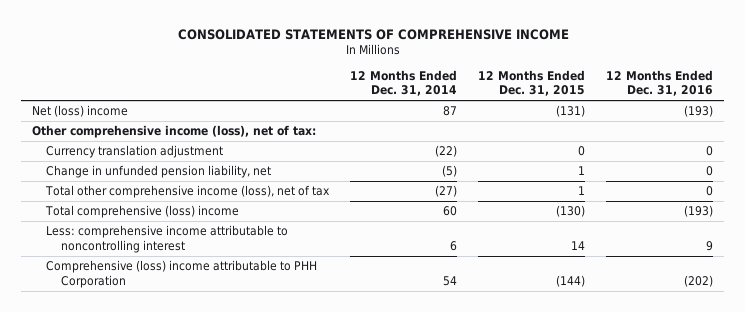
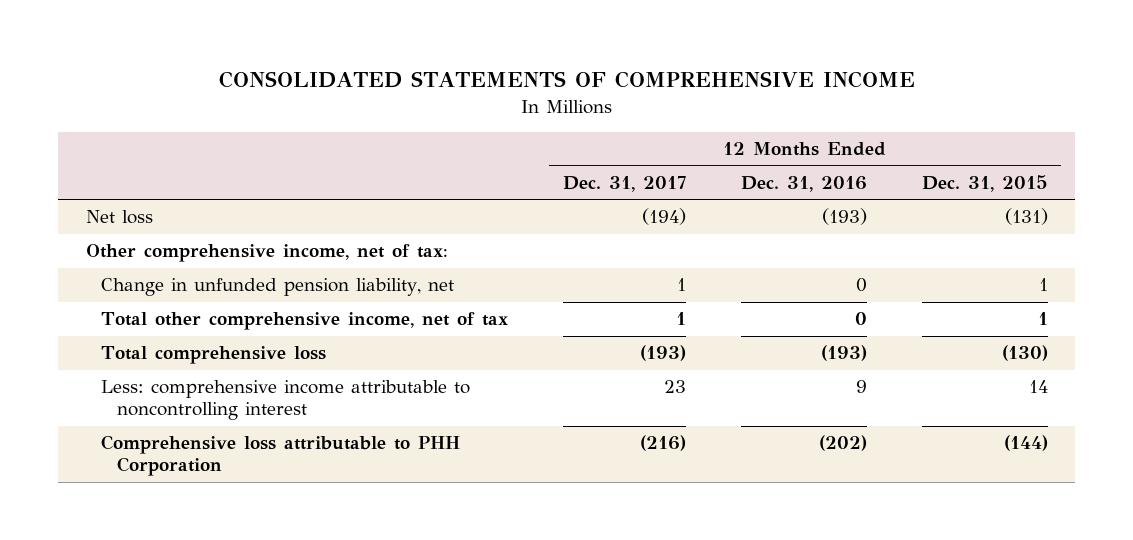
- | 12 Months Ended Dec. 31, 2014 | 12 Months Ended Dec. 31, 2015 | 12 Months Ended Dec. 31, 2016
+ | 12 Months Ended Dec. 31, 2017 | 12 Months Ended Dec. 31, 2016 | 12 Months Ended Dec. 31, 2015
- Net (loss) income | 87 | (131) | (193)
- Other comprehensive income (loss), net of tax:
- Currency translation adjustment | (22) | 0 | 0
+ Net loss | (194) | (193) | (131)
+ Other comprehensive income, net of tax:
- Total other comprehensive income (loss), net of tax | (27) | 1 | 0
- Total comprehensive (loss) income | 60 | (130) | (193)
+ Total other comprehensive income, net of tax | 1 | 0 | 1
+ Total comprehensive loss | (193) | (193) | (130)
- Comprehensive (loss) income attributable to PHH Corporation | 54 | (144) | (202)
+ Comprehensive loss attributable to PHH Corporation | (216) | (202) | (144)

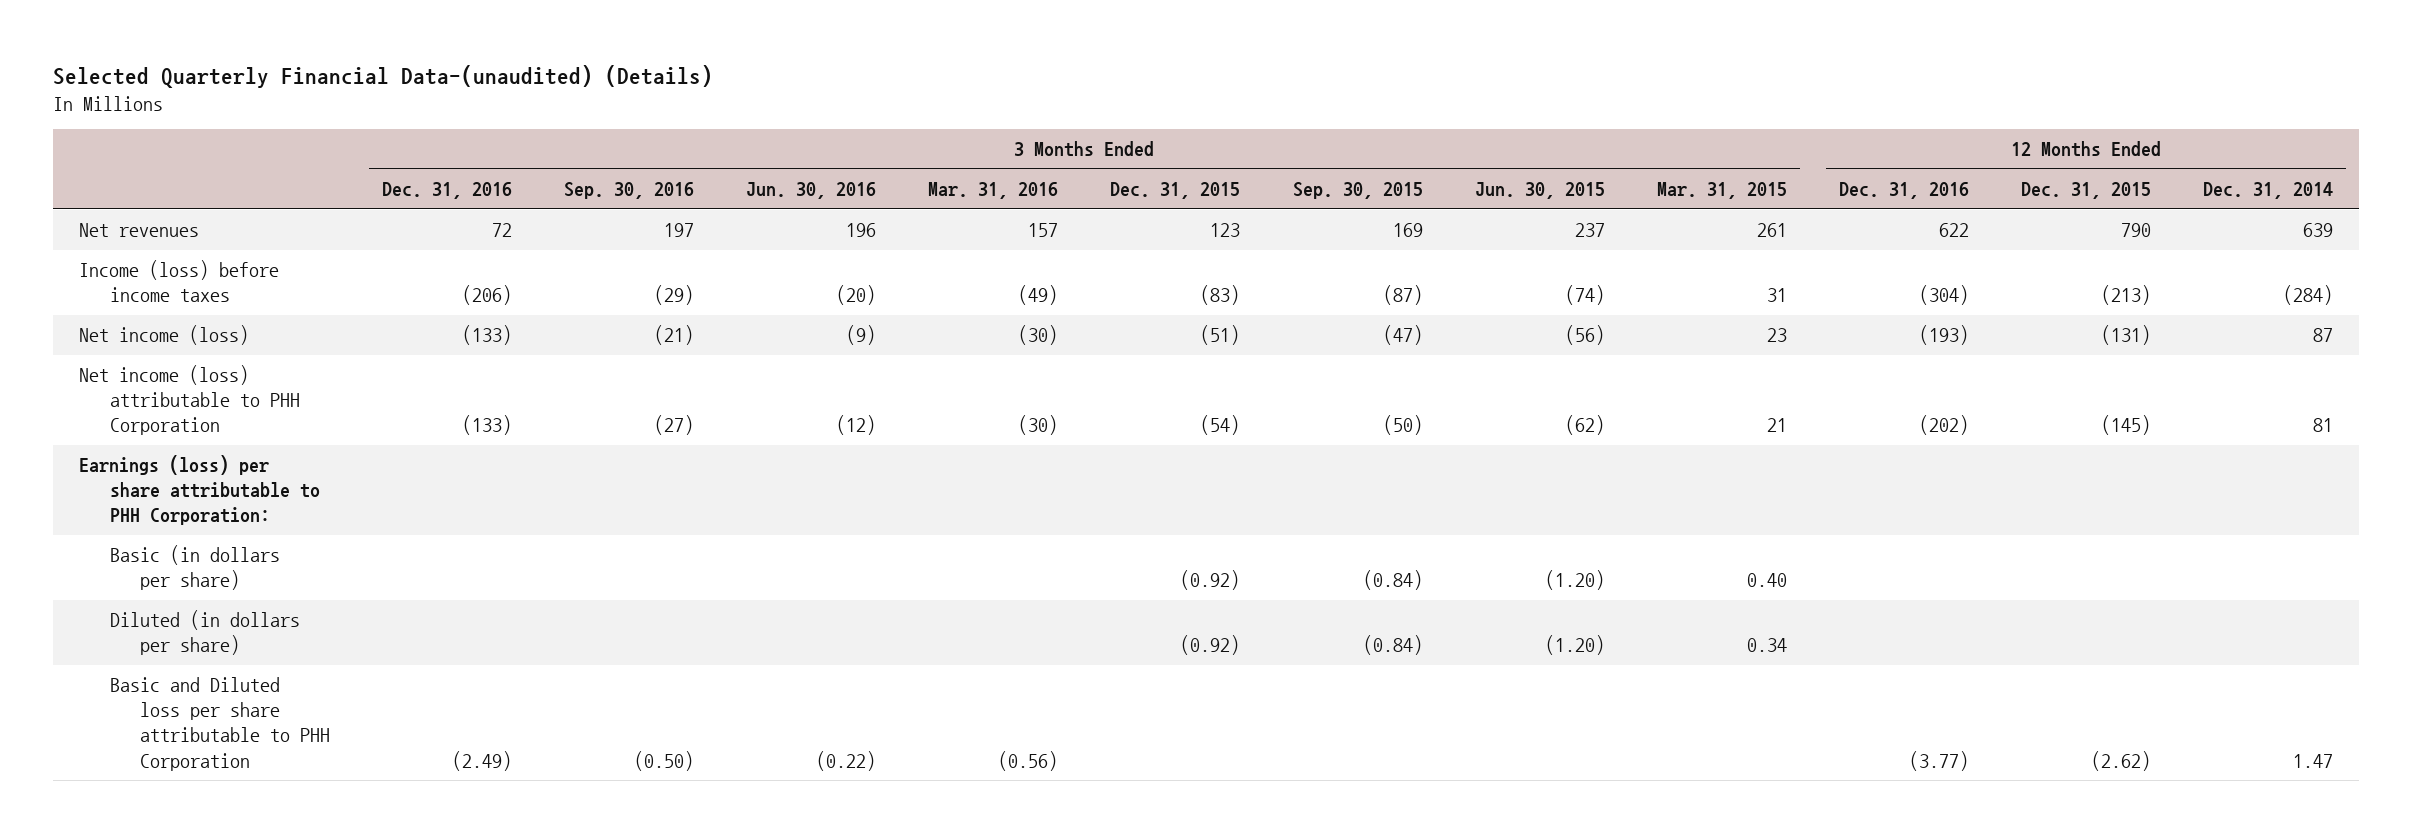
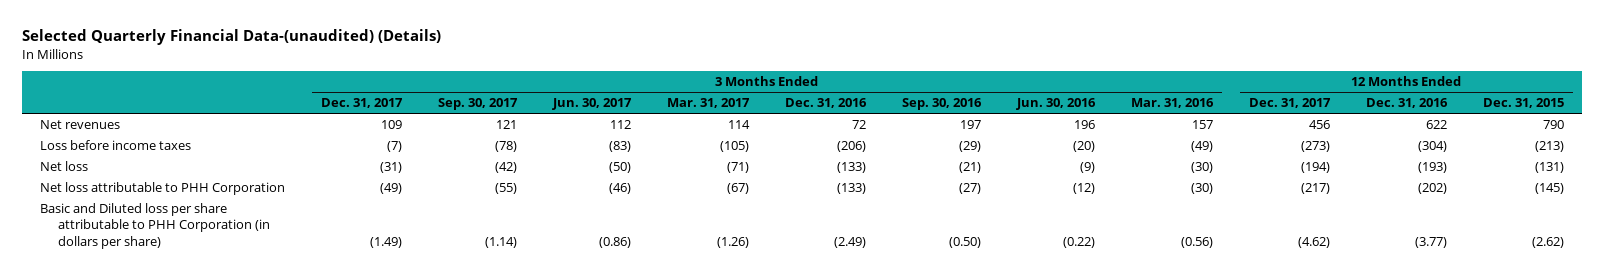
- | 3 Months Ended Dec. 31, 2016 | 3 Months Ended Sep. 30, 2016 | 3 Months Ended Jun. 30, 2016 | 3 Months Ended Mar. 31, 2016 | 3 Months Ended Dec. 31, 2015 | 3 Months Ended Sep. 30, 2015 | 3 Months Ended Jun. 30, 2015 | 3 Months Ended Mar. 31, 2015 | 12 Months Ended Dec. 31, 2016 | 12 Months Ended Dec. 31, 2015 | 12 Months Ended Dec. 31, 2014
+ | 3 Months Ended Dec. 31, 2017 | 3 Months Ended Sep. 30, 2017 | 3 Months Ended Jun. 30, 2017 | 3 Months Ended Mar. 31, 2017 | 3 Months Ended Dec. 31, 2016 | 3 Months Ended Sep. 30, 2016 | 3 Months Ended Jun. 30, 2016 | 3 Months Ended Mar. 31, 2016 | 12 Months Ended Dec. 31, 2017 | 12 Months Ended Dec. 31, 2016 | 12 Months Ended Dec. 31, 2015
- Income (loss) before income taxes | (206) | (29) | (20) | (49) | (83) | (87) | (74) | 31 | (304) | (213) | (284)
- Net income (loss) | (133) | (21) | (9) | (30) | (51) | (47) | (56) | 23 | (193) | (131) | 87
- Net income (loss) attributable to PHH Corporation | (133) | (27) | (12) | (30) | (54) | (50) | (62) | 21 | (202) | (145) | 81
- Earnings (loss) per share attributable to PHH Corporation:
- Basic (in dollars per share) | | | | | (0.92) | (0.84) | (1.20) | 0.40 | | |
- Diluted (in dollars per share) | | | | | (0.92) | (0.84) | (1.20) | 0.34 | | |
- Basic and Diluted loss per share attributable to PHH Corporation | (2.49) | (0.50) | (0.22) | (0.56) | | | | | (3.77) | (2.62) | 1.47
+ Loss before income taxes | (7) | (78) | (83) | (105) | (206) | (29) | (20) | (49) | (273) | (304) | (213)
+ Net loss | (31) | (42) | (50) | (71) | (133) | (21) | (9) | (30) | (194) | (193) | (131)
+ Net loss attributable to PHH Corporation | (49) | (55) | (46) | (67) | (133) | (27) | (12) | (30) | (217) | (202) | (145)
+ Basic and Diluted loss per share attributable to PHH Corporation (in dollars per share) | (1.49) | (1.14) | (0.86) | (1.26) | (2.49) | (0.50) | (0.22) | (0.56) | (4.62) | (3.77) | (2.62)

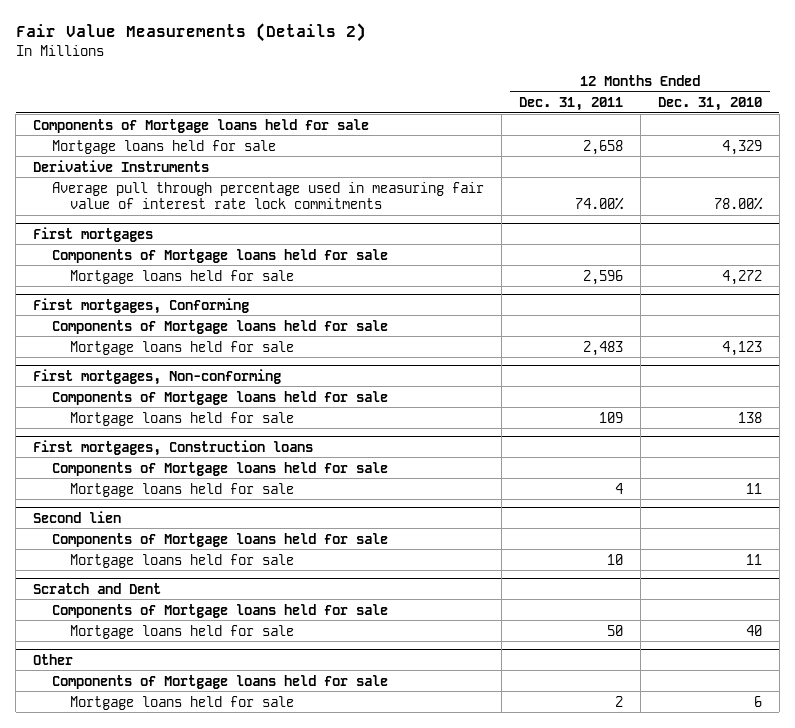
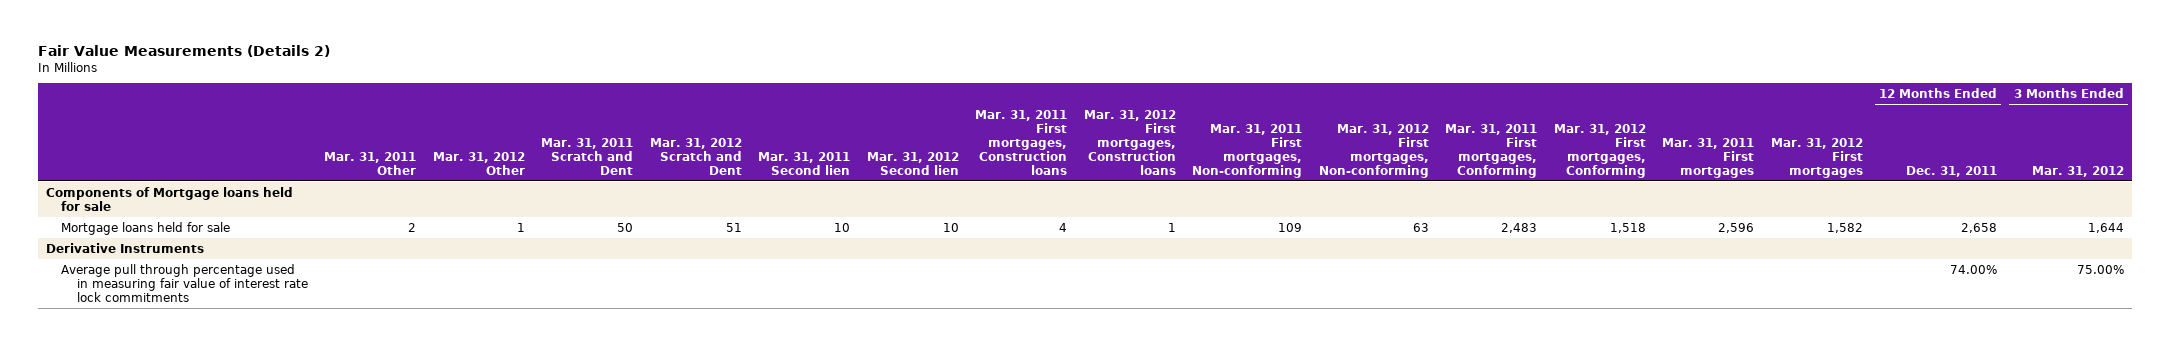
- | 12 Months Ended Dec. 31, 2011 | 12 Months Ended Dec. 31, 2010
+ | Mar. 31, 2011 Other | Mar. 31, 2012 Other | Mar. 31, 2011 Scratch and Dent | Mar. 31, 2012 Scratch and Dent | Mar. 31, 2011 Second lien | Mar. 31, 2012 Second lien | Mar. 31, 2011 First mortgages, Construction loans | Mar. 31, 2012 First mortgages, Construction loans | Mar. 31, 2011 First mortgages, Non-conforming | Mar. 31, 2012 First mortgages, Non-conforming | Mar. 31, 2011 First mortgages, Conforming | Mar. 31, 2012 First mortgages, Conforming | Mar. 31, 2011 First mortgages | Mar. 31, 2012 First mortgages | 12 Months Ended Dec. 31, 2011 | 3 Months Ended Mar. 31, 2012
- First mortgages
- Components of Mortgage loans held for sale
- Mortgage loans held for sale | 2,596 | 4,272
- First mortgages, Conforming
- Components of Mortgage loans held for sale
- Mortgage loans held for sale | 2,483 | 4,123
- First mortgages, Non-conforming
- Components of Mortgage loans held for sale
- Mortgage loans held for sale | 109 | 138
- First mortgages, Construction loans
- Components of Mortgage loans held for sale
- Mortgage loans held for sale | 4 | 11
- Second lien
- Components of Mortgage loans held for sale
- Mortgage loans held for sale | 10 | 11
- Scratch and Dent
- Components of Mortgage loans held for sale
- Mortgage loans held for sale | 50 | 40
- Other
- Components of Mortgage loans held for sale
- Mortgage loans held for sale | 2 | 6

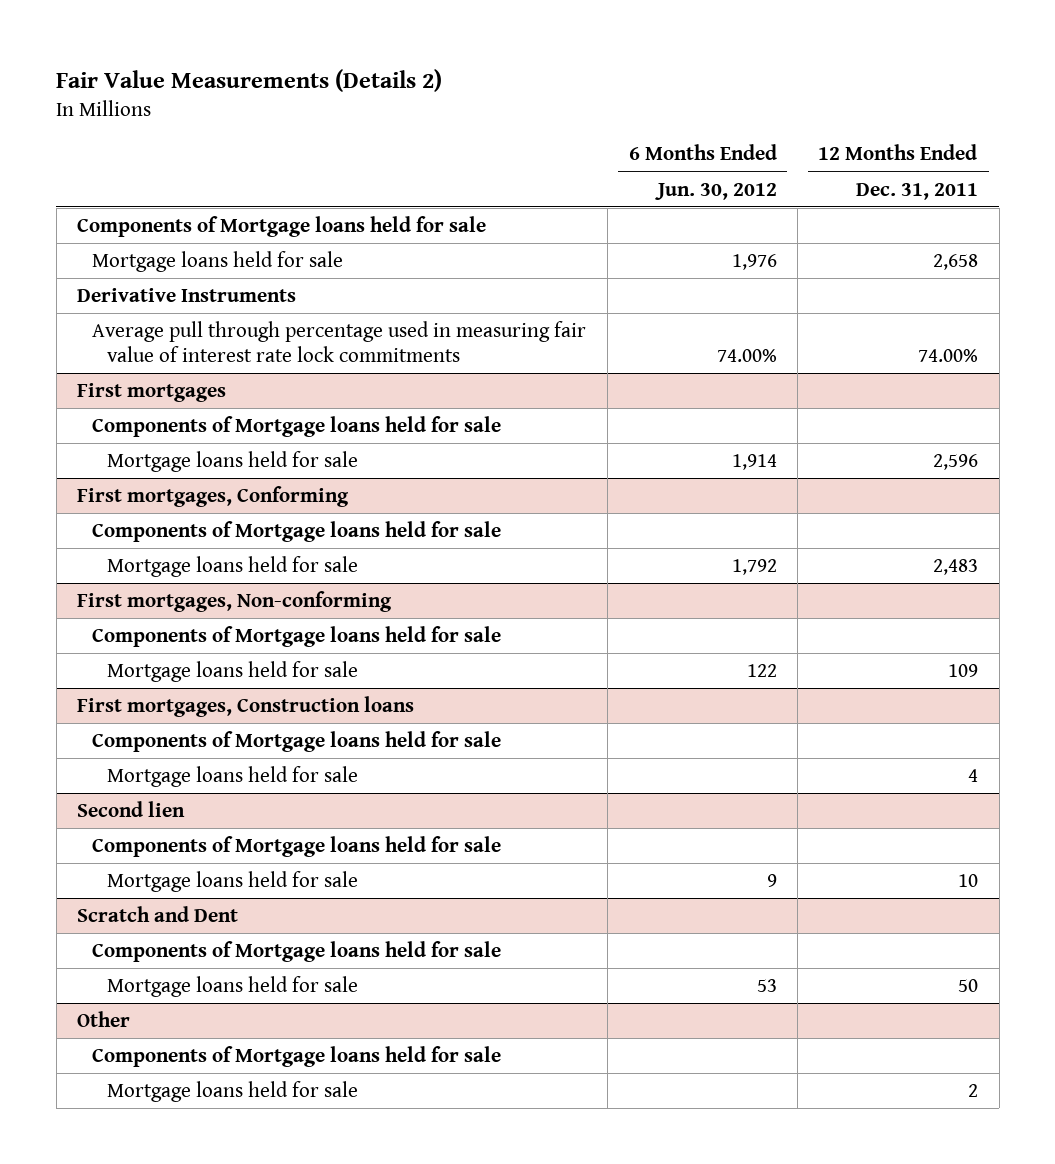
- | Mar. 31, 2011 Other | Mar. 31, 2012 Other | Mar. 31, 2011 Scratch and Dent | Mar. 31, 2012 Scratch and Dent | Mar. 31, 2011 Second lien | Mar. 31, 2012 Second lien | Mar. 31, 2011 First mortgages, Construction loans | Mar. 31, 2012 First mortgages, Construction loans | Mar. 31, 2011 First mortgages, Non-conforming | Mar. 31, 2012 First mortgages, Non-conforming | Mar. 31, 2011 First mortgages, Conforming | Mar. 31, 2012 First mortgages, Conforming | Mar. 31, 2011 First mortgages | Mar. 31, 2012 First mortgages | 12 Months Ended Dec. 31, 2011 | 3 Months Ended Mar. 31, 2012
+ | 6 Months Ended Jun. 30, 2012 | 12 Months Ended Dec. 31, 2011
+ First mortgages
+ Components of Mortgage loans held for sale
+ Mortgage loans held for sale | 1,914 | 2,596
+ First mortgages, Conforming
+ Components of Mortgage loans held for sale
+ Mortgage loans held for sale | 1,792 | 2,483
+ First mortgages, Non-conforming
+ Components of Mortgage loans held for sale
+ Mortgage loans held for sale | 122 | 109
+ First mortgages, Construction loans
+ Components of Mortgage loans held for sale
+ Mortgage loans held for sale | | 4
+ Second lien
+ Components of Mortgage loans held for sale
+ Mortgage loans held for sale | 9 | 10
+ Scratch and Dent
+ Components of Mortgage loans held for sale
+ Mortgage loans held for sale | 53 | 50
+ Other
+ Components of Mortgage loans held for sale
+ Mortgage loans held for sale | | 2

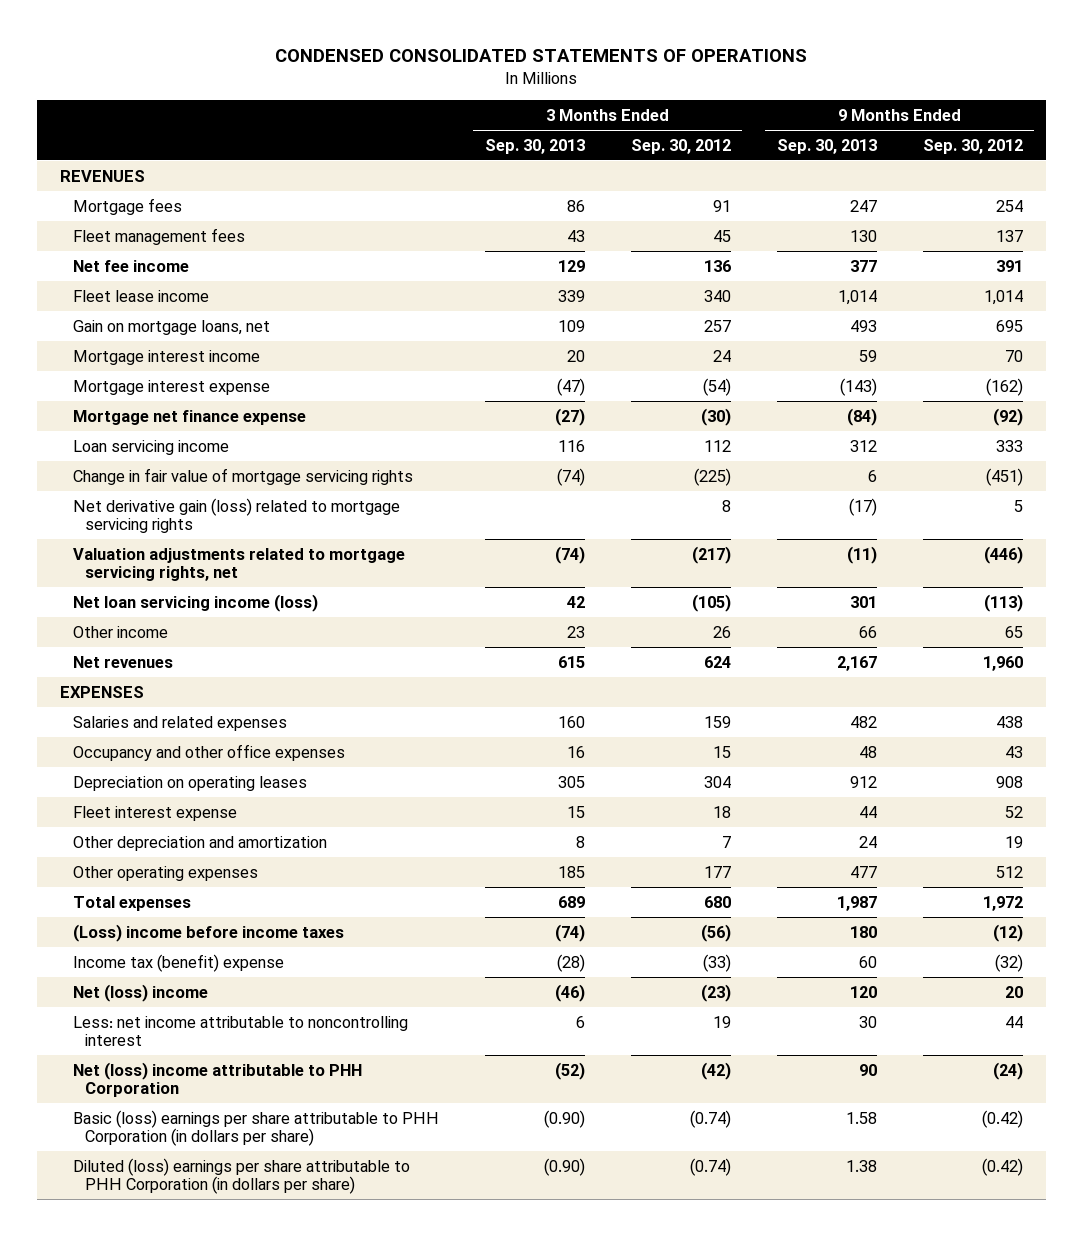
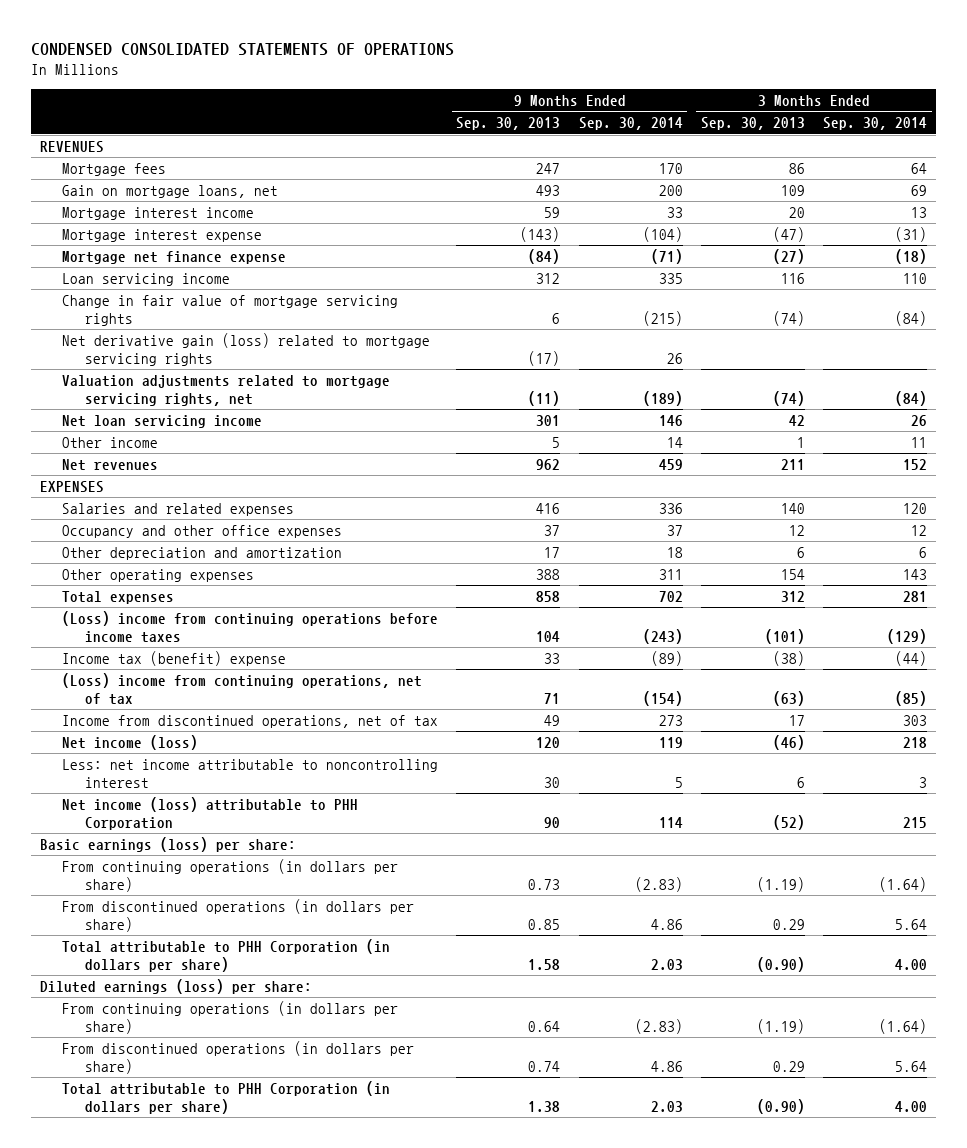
- | 3 Months Ended Sep. 30, 2013 | 3 Months Ended Sep. 30, 2012 | 9 Months Ended Sep. 30, 2013 | 9 Months Ended Sep. 30, 2012
+ | 9 Months Ended Sep. 30, 2013 | 9 Months Ended Sep. 30, 2014 | 3 Months Ended Sep. 30, 2013 | 3 Months Ended Sep. 30, 2014
- Fleet management fees | 43 | 45 | 130 | 137
- Net fee income | 129 | 136 | 377 | 391
- Fleet lease income | 339 | 340 | 1,014 | 1,014
- Net loan servicing income (loss) | 42 | (105) | 301 | (113)
- Other income | 23 | 26 | 66 | 65
- Net revenues | 615 | 624 | 2,167 | 1,960
+ Net loan servicing income | 301 | 146 | 42 | 26
+ Other income | 5 | 14 | 1 | 11
+ Net revenues | 962 | 459 | 211 | 152
- Salaries and related expenses | 160 | 159 | 482 | 438
- Occupancy and other office expenses | 16 | 15 | 48 | 43
- Depreciation on operating leases | 305 | 304 | 912 | 908
- Fleet interest expense | 15 | 18 | 44 | 52
- Other depreciation and amortization | 8 | 7 | 24 | 19
- Other operating expenses | 185 | 177 | 477 | 512
- Total expenses | 689 | 680 | 1,987 | 1,972
- (Loss) income before income taxes | (74) | (56) | 180 | (12)
- Income tax (benefit) expense | (28) | (33) | 60 | (32)
- Net (loss) income | (46) | (23) | 120 | 20
+ Salaries and related expenses | 416 | 336 | 140 | 120
+ Occupancy and other office expenses | 37 | 37 | 12 | 12
+ Other depreciation and amortization | 17 | 18 | 6 | 6
+ Other operating expenses | 388 | 311 | 154 | 143
+ Total expenses | 858 | 702 | 312 | 281
+ (Loss) income from continuing operations before income taxes | 104 | (243) | (101) | (129)
+ Income tax (benefit) expense | 33 | (89) | (38) | (44)
+ (Loss) income from continuing operations, net of tax | 71 | (154) | (63) | (85)
+ Income from discontinued operations, net of tax | 49 | 273 | 17 | 303
+ Net income (loss) | 120 | 119 | (46) | 218
- Net (loss) income attributable to PHH Corporation | (52) | (42) | 90 | (24)
- Basic (loss) earnings per share attributable to PHH Corporation (in dollars per share) | (0.90) | (0.74) | 1.58 | (0.42)
- Diluted (loss) earnings per share attributable to PHH Corporation (in dollars per share) | (0.90) | (0.74) | 1.38 | (0.42)
+ Net income (loss) attributable to PHH Corporation | 90 | 114 | (52) | 215
+ Basic earnings (loss) per share:
+ From continuing operations (in dollars per share) | 0.73 | (2.83) | (1.19) | (1.64)
+ From discontinued operations (in dollars per share) | 0.85 | 4.86 | 0.29 | 5.64
+ Total attributable to PHH Corporation (in dollars per share) | 1.58 | 2.03 | (0.90) | 4.00
+ Diluted earnings (loss) per share:
+ From continuing operations (in dollars per share) | 0.64 | (2.83) | (1.19) | (1.64)
+ From discontinued operations (in dollars per share) | 0.74 | 4.86 | 0.29 | 5.64
+ Total attributable to PHH Corporation (in dollars per share) | 1.38 | 2.03 | (0.90) | 4.00

